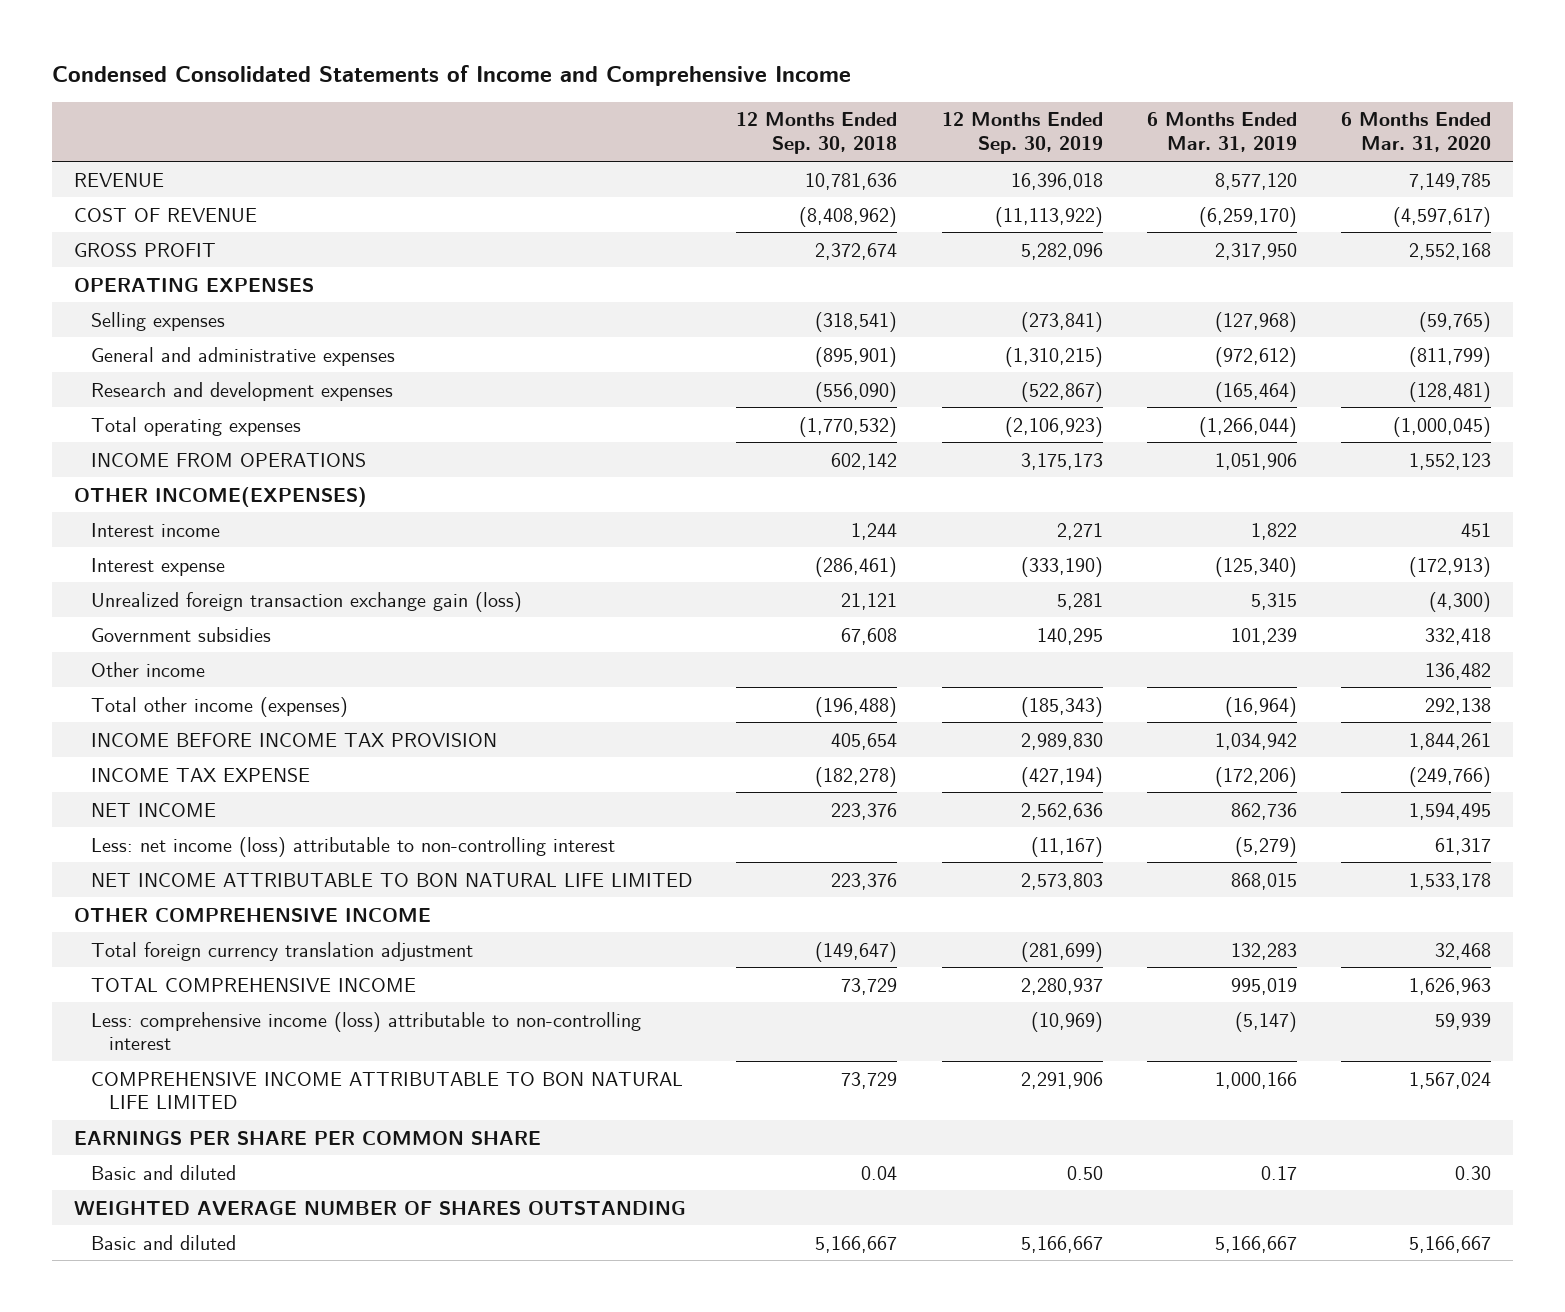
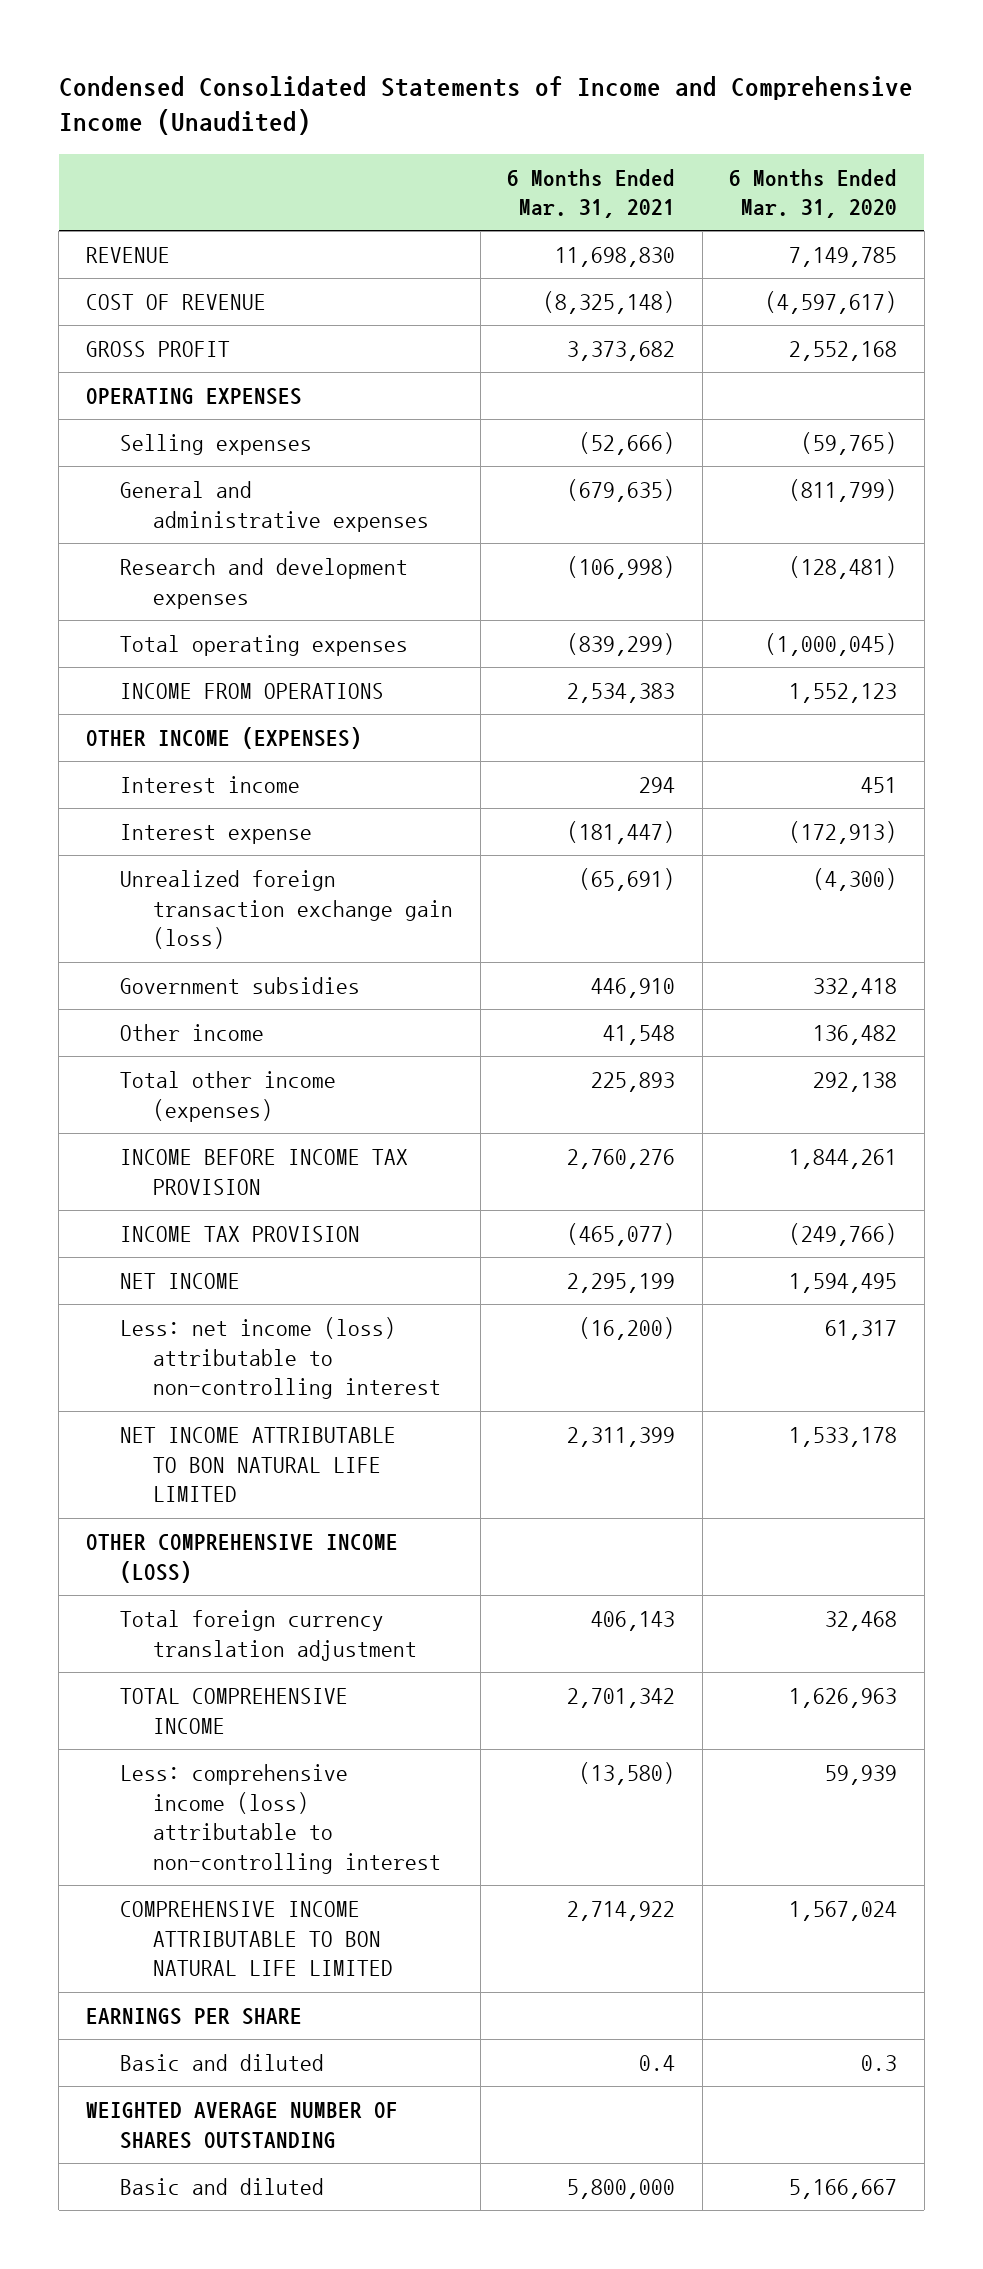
- Condensed Consolidated Statements of Income and Comprehensive Income
+ Condensed Consolidated Statements of Income and Comprehensive Income (Unaudited)
- | 12 Months Ended Sep. 30, 2018 | 12 Months Ended Sep. 30, 2019 | 6 Months Ended Mar. 31, 2019 | 6 Months Ended Mar. 31, 2020
+ | 6 Months Ended Mar. 31, 2021 | 6 Months Ended Mar. 31, 2020
- OTHER INCOME(EXPENSES)
+ OTHER INCOME (EXPENSES)
- INCOME TAX EXPENSE | (182,278) | (427,194) | (172,206) | (249,766)
+ INCOME TAX PROVISION | (465,077) | (249,766)
- OTHER COMPREHENSIVE INCOME
+ OTHER COMPREHENSIVE INCOME (LOSS)
- EARNINGS PER SHARE PER COMMON SHARE
- Basic and diluted | 0.04 | 0.50 | 0.17 | 0.30
+ EARNINGS PER SHARE
+ Basic and diluted | 0.4 | 0.3

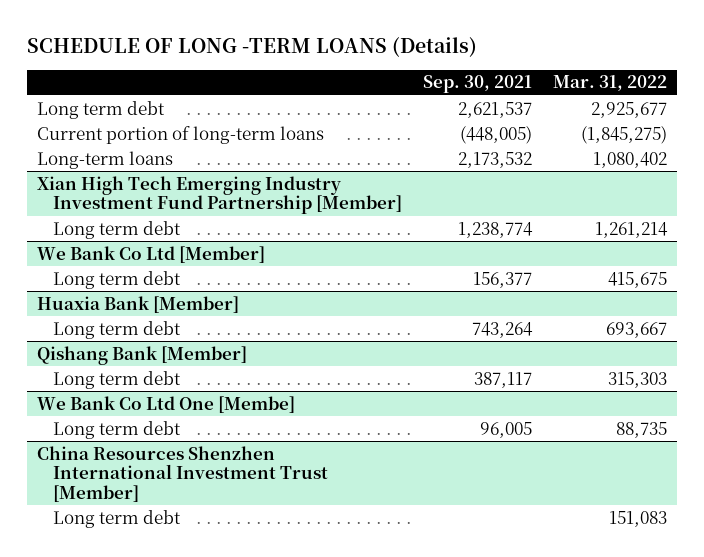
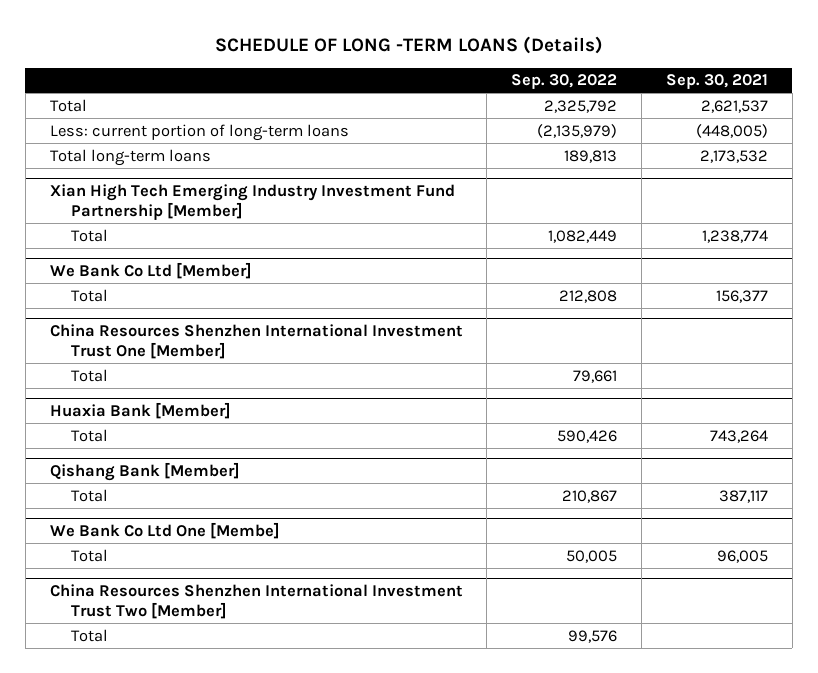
- | Sep. 30, 2021 | Mar. 31, 2022
+ | Sep. 30, 2022 | Sep. 30, 2021
- Long term debt | 2,621,537 | 2,925,677
- Current portion of long-term loans | (448,005) | (1,845,275)
- Long-term loans | 2,173,532 | 1,080,402
+ Total | 2,325,792 | 2,621,537
+ Less: current portion of long-term loans | (2,135,979) | (448,005)
+ Total long-term loans | 189,813 | 2,173,532
@ Xian High Tech Emerging Industry Investment Fund Partnership [Member]
- Long term debt | 1,238,774 | 1,261,214
+ Total | 1,082,449 | 1,238,774
@ We Bank Co Ltd [Member]
- Long term debt | 156,377 | 415,675
+ Total | 212,808 | 156,377
+ China Resources Shenzhen International Investment Trust One [Member]
+ Total | 79,661 |
@ Huaxia Bank [Member]
- Long term debt | 743,264 | 693,667
+ Total | 590,426 | 743,264
@ Qishang Bank [Member]
- Long term debt | 387,117 | 315,303
+ Total | 210,867 | 387,117
@ We Bank Co Ltd One [Membe]
- Long term debt | 96,005 | 88,735
- China Resources Shenzhen International Investment Trust [Member]
- Long term debt | | 151,083
@ We Bank Co Ltd One [Membe]
+ Total | 50,005 | 96,005
+ China Resources Shenzhen International Investment Trust Two [Member]
+ Total | 99,576 |

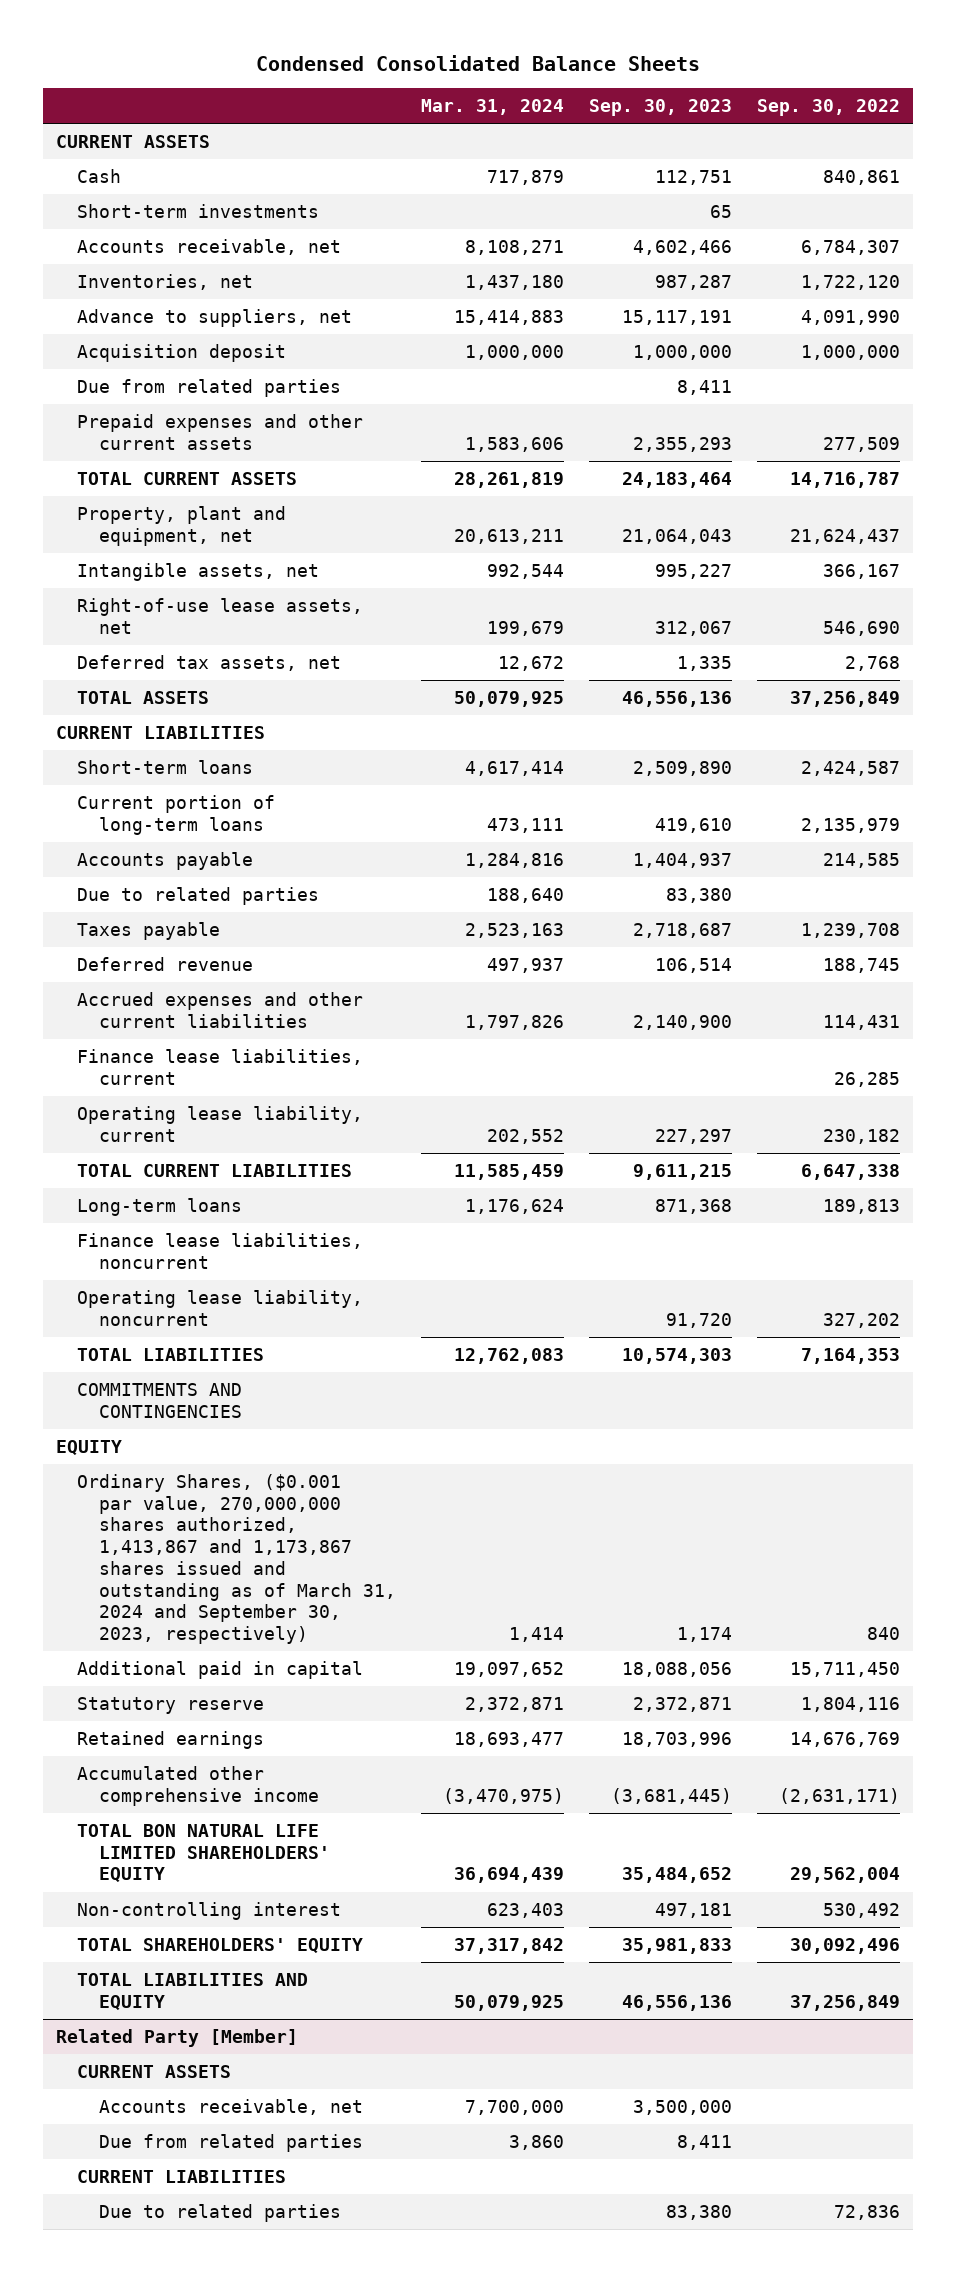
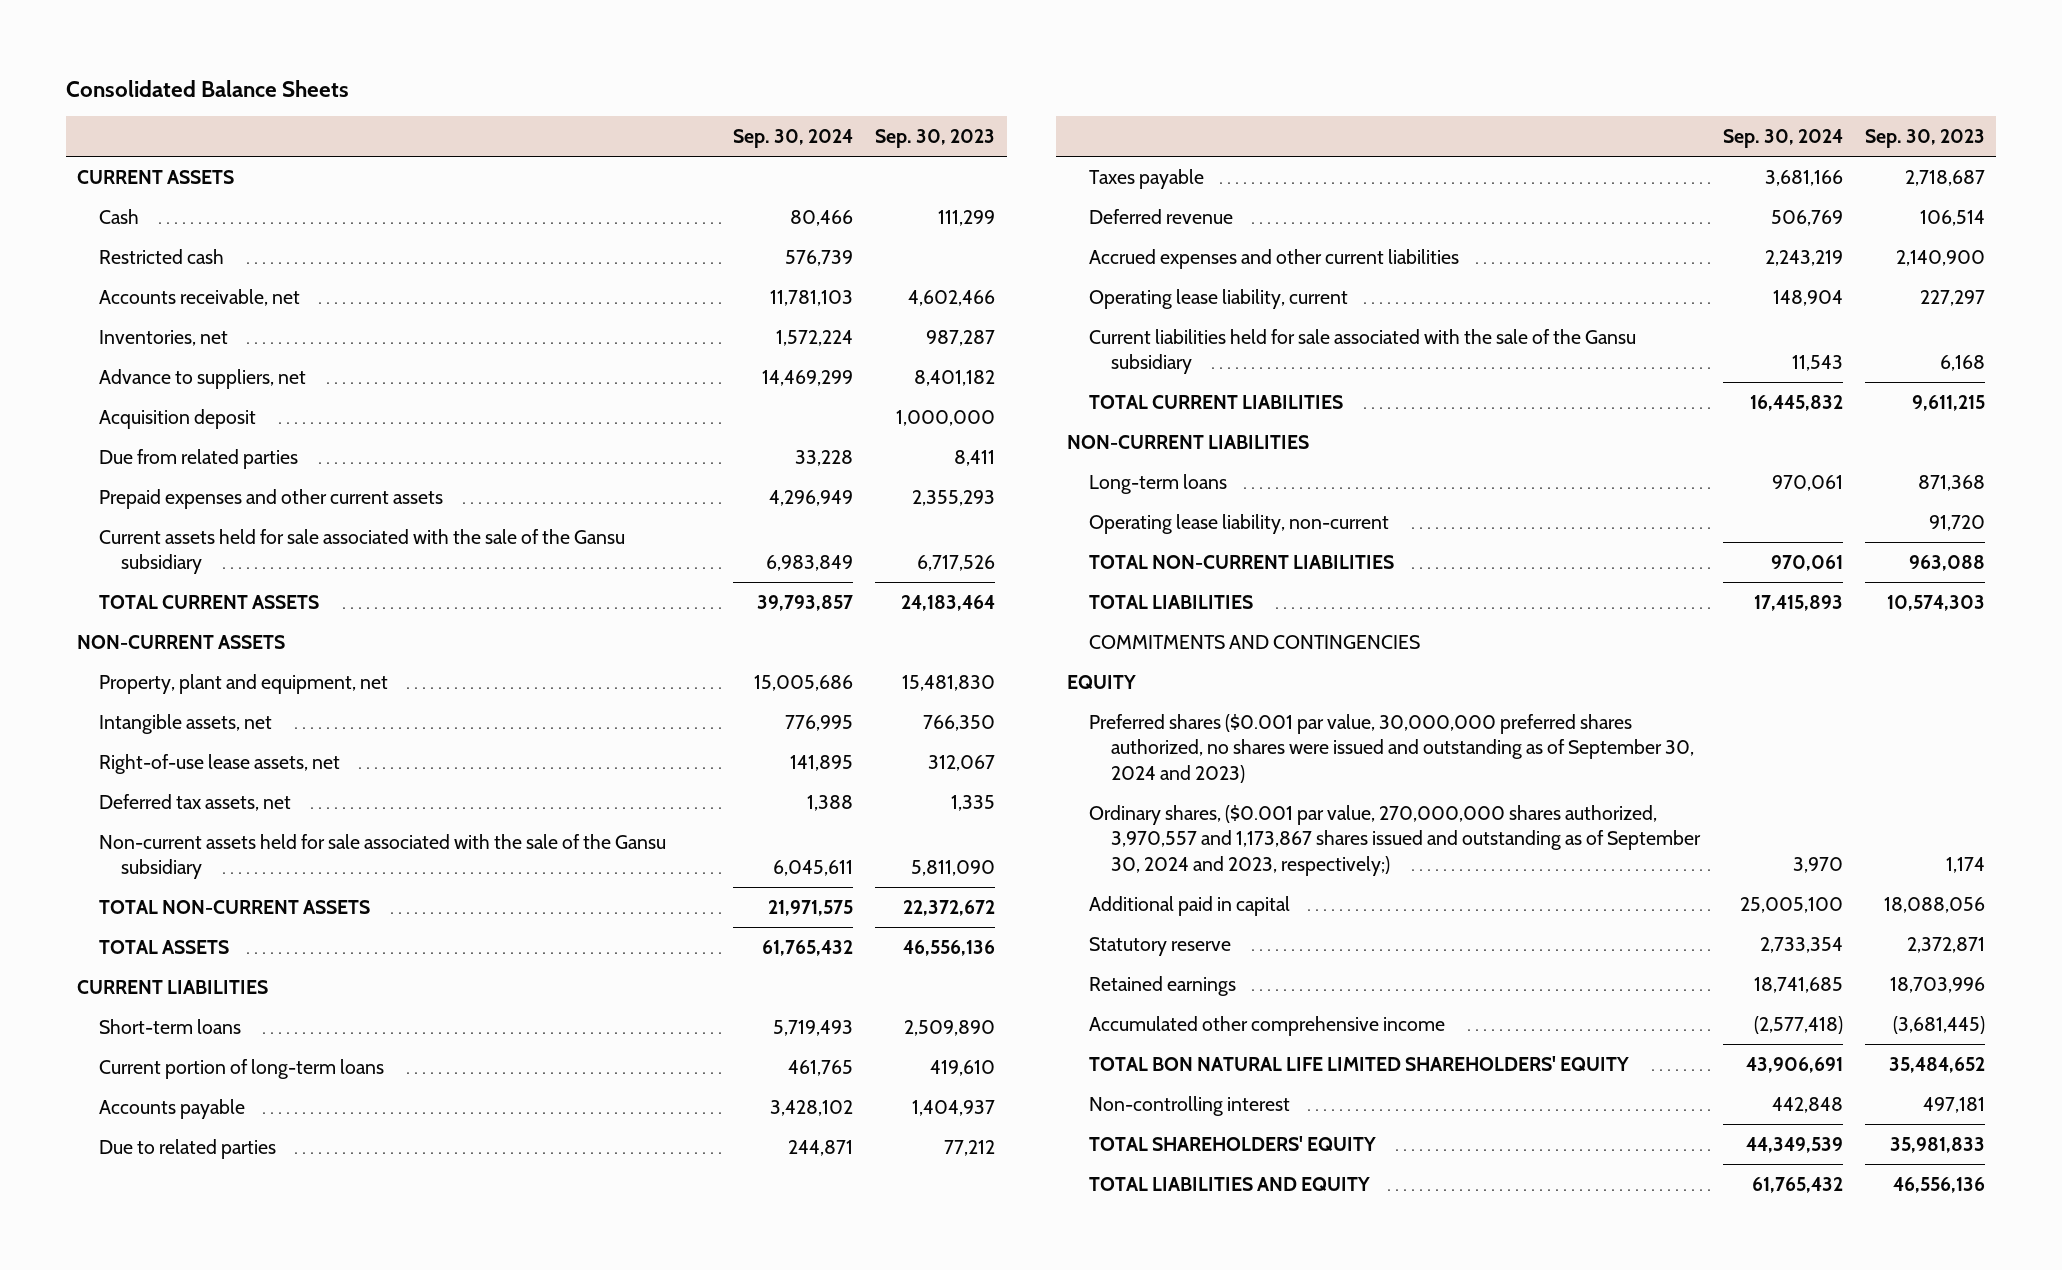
- Condensed Consolidated Balance Sheets
+ Consolidated Balance Sheets
- | Mar. 31, 2024 | Sep. 30, 2023 | Sep. 30, 2022
+ | Sep. 30, 2024 | Sep. 30, 2023
- Cash | 717,879 | 112,751 | 840,861
- Short-term investments | | 65 |
+ Cash | 80,466 | 111,299
+ Restricted cash | 576,739 |
- Advance to suppliers, net | 15,414,883 | 15,117,191 | 4,091,990
+ Advance to suppliers, net | 14,469,299 | 8,401,182
+ Current assets held for sale associated with the sale of the Gansu subsidiary | 6,983,849 | 6,717,526
- Property, plant and equipment, net | 20,613,211 | 21,064,043 | 21,624,437
- Intangible assets, net | 992,544 | 995,227 | 366,167
+ NON-CURRENT ASSETS
+ Property, plant and equipment, net | 15,005,686 | 15,481,830
+ Intangible assets, net | 776,995 | 766,350
+ Non-current assets held for sale associated with the sale of the Gansu subsidiary | 6,045,611 | 5,811,090
+ TOTAL NON-CURRENT ASSETS | 21,971,575 | 22,372,672
- Due to related parties | 188,640 | 83,380 |
+ Due to related parties | 244,871 | 77,212
- Finance lease liabilities, current | | | 26,285
+ Current liabilities held for sale associated with the sale of the Gansu subsidiary | 11,543 | 6,168
+ NON-CURRENT LIABILITIES
- Finance lease liabilities, noncurrent
- Operating lease liability, noncurrent | | 91,720 | 327,202
+ Operating lease liability, non-current | | 91,720
+ TOTAL NON-CURRENT LIABILITIES | 970,061 | 963,088
- Ordinary Shares, ($0.001 par value, 270,000,000 shares authorized, 1,413,867 and 1,173,867 shares issued and outstanding as of March 31, 2024 and September 30, 2023, respectively) | 1,414 | 1,174 | 840
+ Preferred shares ($0.001 par value, 30,000,000 preferred shares authorized, no shares were issued and outstanding as of September 30, 2024 and 2023)
+ Ordinary shares, ($0.001 par value, 270,000,000 shares authorized, 3,970,557 and 1,173,867 shares issued and outstanding as of September 30, 2024 and 2023, respectively;) | 3,970 | 1,174
- Related Party [Member]
- CURRENT ASSETS
- Accounts receivable, net | 7,700,000 | 3,500,000 |
- Due from related parties | 3,860 | 8,411 |
- CURRENT LIABILITIES
- Due to related parties | | 83,380 | 72,836

